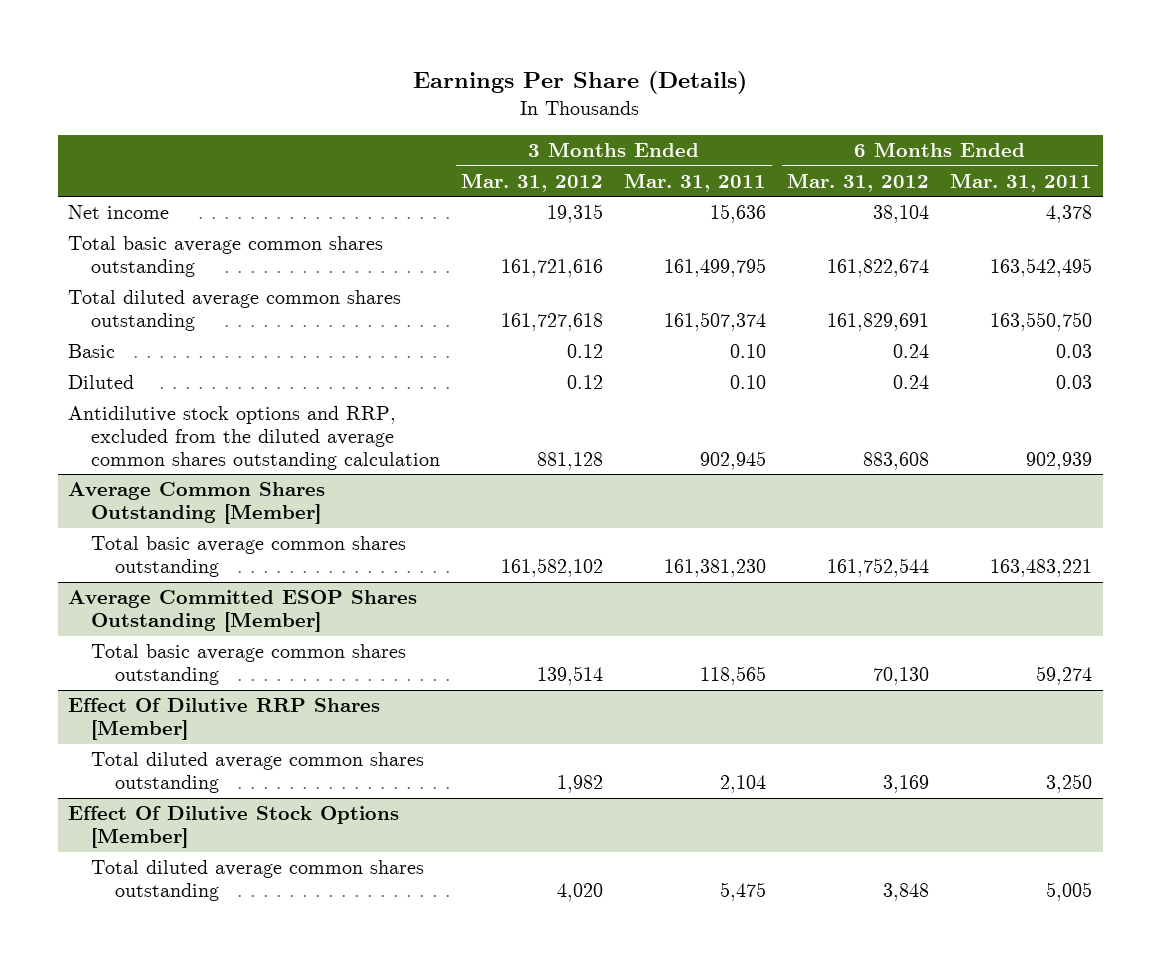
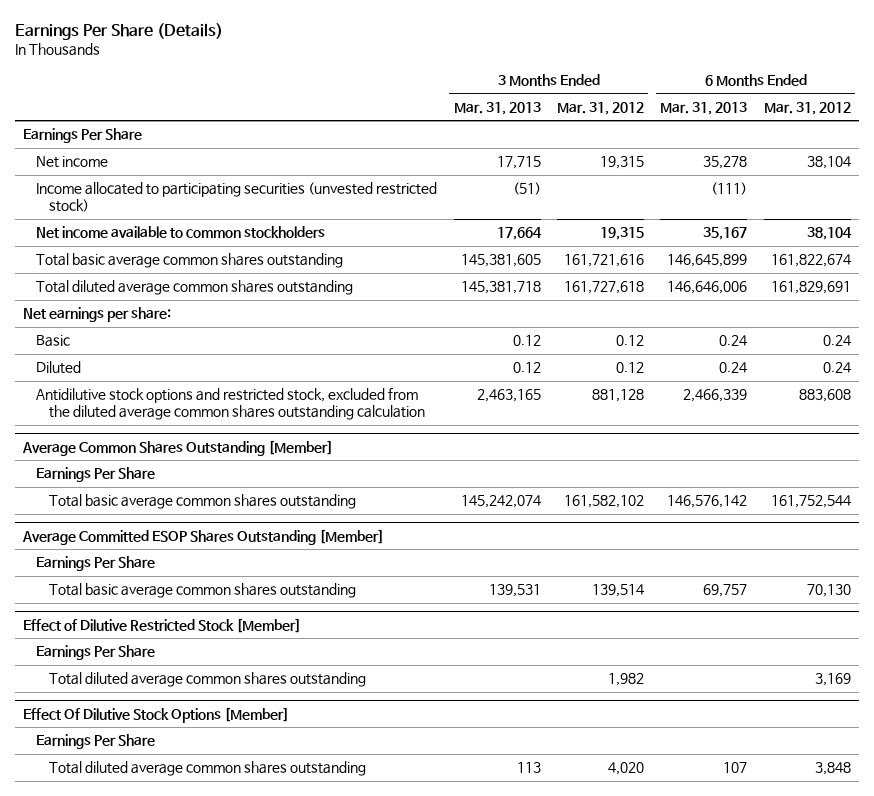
- | 3 Months Ended Mar. 31, 2012 | 3 Months Ended Mar. 31, 2011 | 6 Months Ended Mar. 31, 2012 | 6 Months Ended Mar. 31, 2011
+ | 3 Months Ended Mar. 31, 2013 | 3 Months Ended Mar. 31, 2012 | 6 Months Ended Mar. 31, 2013 | 6 Months Ended Mar. 31, 2012
+ Earnings Per Share
+ Income allocated to participating securities (unvested restricted stock) | (51) | | (111) |
+ Net income available to common stockholders | 17,664 | 19,315 | 35,167 | 38,104
+ Net earnings per share:
- Antidilutive stock options and RRP, excluded from the diluted average common shares outstanding calculation | 881,128 | 902,945 | 883,608 | 902,939
+ Antidilutive stock options and restricted stock, excluded from the diluted average common shares outstanding calculation | 2,463,165 | 881,128 | 2,466,339 | 883,608
@ Average Common Shares Outstanding [Member]
+ Earnings Per Share
@ Average Committed ESOP Shares Outstanding [Member]
+ Earnings Per Share
- Effect Of Dilutive RRP Shares [Member]
+ Effect of Dilutive Restricted Stock [Member]
+ Earnings Per Share
@ Effect Of Dilutive Stock Options [Member]
+ Earnings Per Share

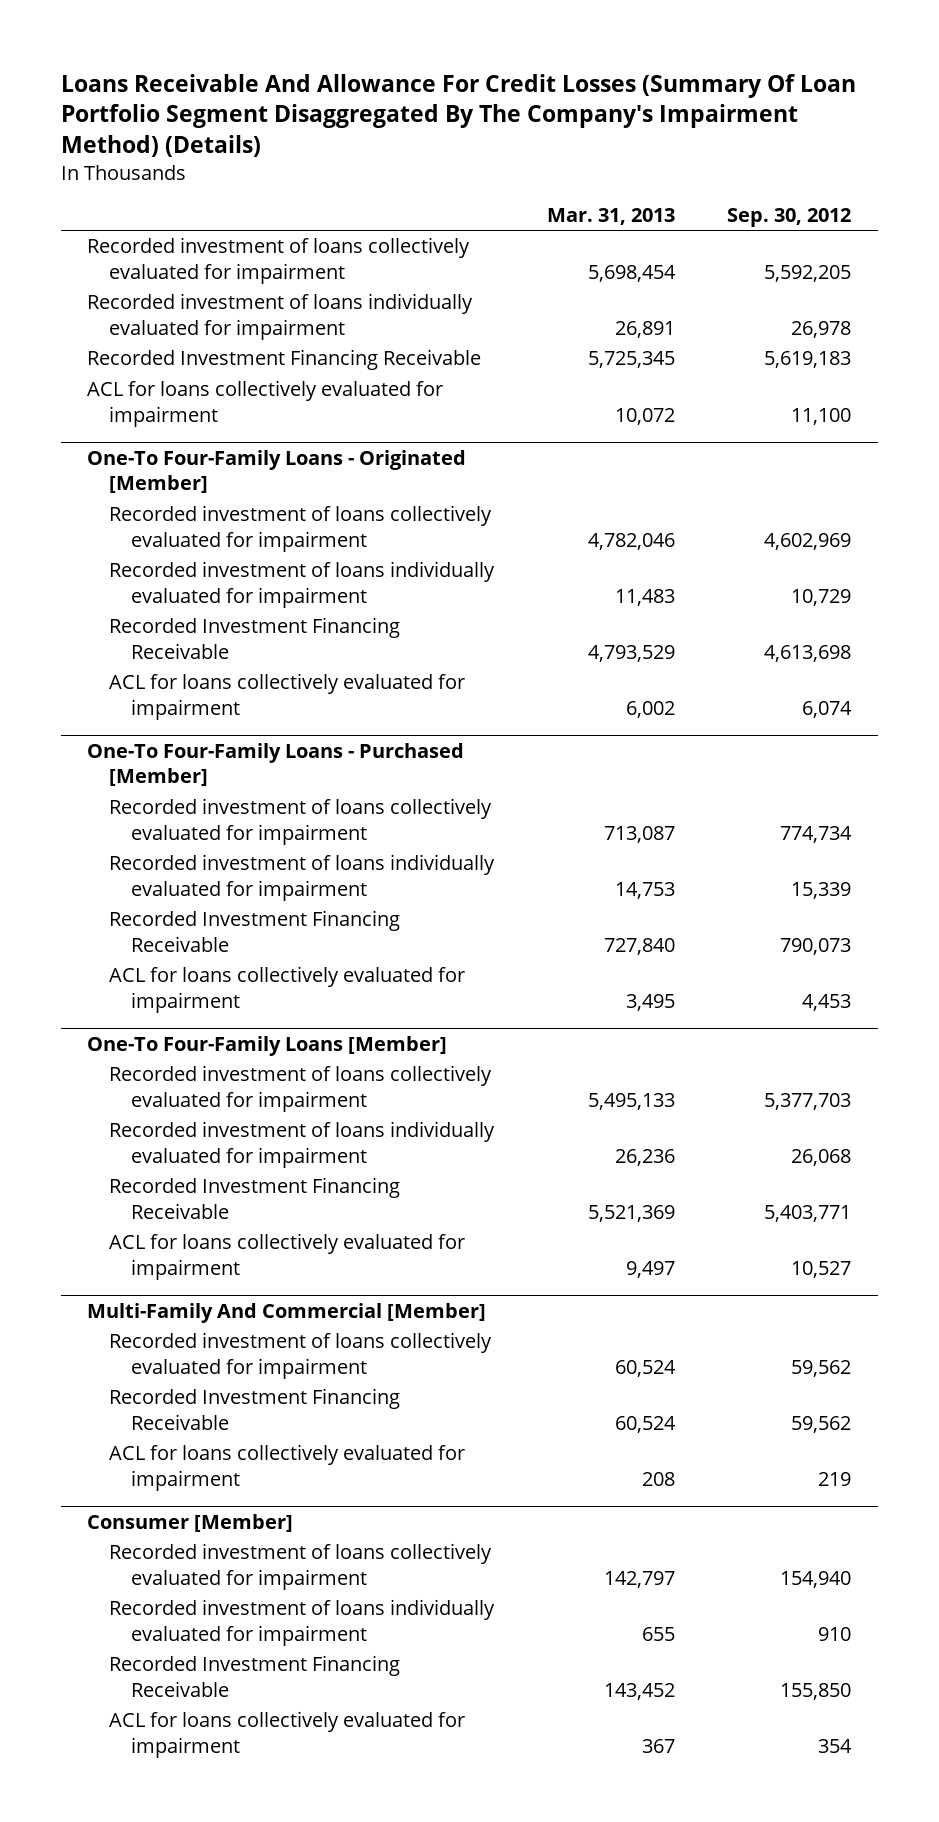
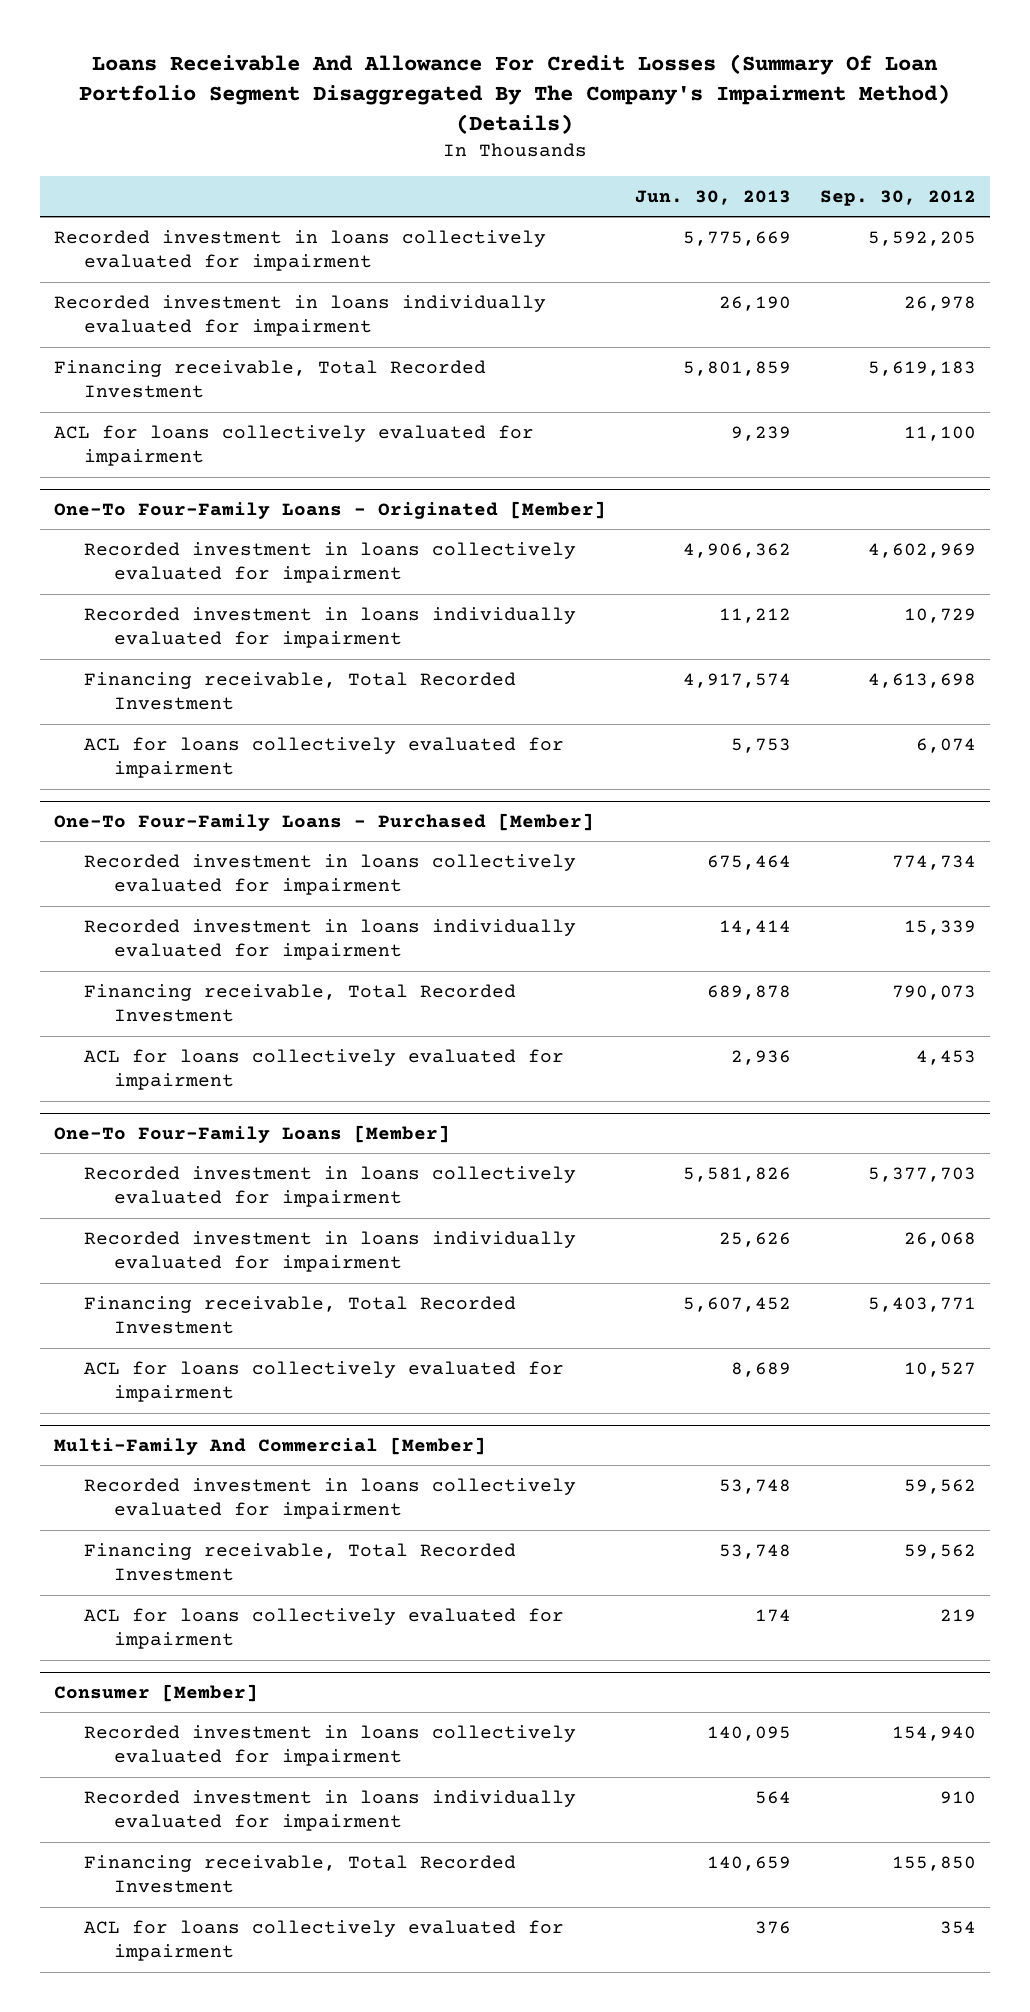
- | Mar. 31, 2013 | Sep. 30, 2012
+ | Jun. 30, 2013 | Sep. 30, 2012
- Recorded investment of loans collectively evaluated for impairment | 5,698,454 | 5,592,205
- Recorded investment of loans individually evaluated for impairment | 26,891 | 26,978
- Recorded Investment Financing Receivable | 5,725,345 | 5,619,183
+ Recorded investment in loans collectively evaluated for impairment | 5,775,669 | 5,592,205
+ Recorded investment in loans individually evaluated for impairment | 26,190 | 26,978
+ Financing receivable, Total Recorded Investment | 5,801,859 | 5,619,183
@ One-To Four-Family Loans - Originated [Member]
- Recorded investment of loans collectively evaluated for impairment | 4,782,046 | 4,602,969
- Recorded investment of loans individually evaluated for impairment | 11,483 | 10,729
- Recorded Investment Financing Receivable | 4,793,529 | 4,613,698
+ Recorded investment in loans collectively evaluated for impairment | 4,906,362 | 4,602,969
+ Recorded investment in loans individually evaluated for impairment | 11,212 | 10,729
+ Financing receivable, Total Recorded Investment | 4,917,574 | 4,613,698
@ One-To Four-Family Loans - Purchased [Member]
- Recorded investment of loans collectively evaluated for impairment | 713,087 | 774,734
- Recorded investment of loans individually evaluated for impairment | 14,753 | 15,339
- Recorded Investment Financing Receivable | 727,840 | 790,073
+ Recorded investment in loans collectively evaluated for impairment | 675,464 | 774,734
+ Recorded investment in loans individually evaluated for impairment | 14,414 | 15,339
+ Financing receivable, Total Recorded Investment | 689,878 | 790,073
@ One-To Four-Family Loans [Member]
- Recorded investment of loans collectively evaluated for impairment | 5,495,133 | 5,377,703
- Recorded investment of loans individually evaluated for impairment | 26,236 | 26,068
- Recorded Investment Financing Receivable | 5,521,369 | 5,403,771
+ Recorded investment in loans collectively evaluated for impairment | 5,581,826 | 5,377,703
+ Recorded investment in loans individually evaluated for impairment | 25,626 | 26,068
+ Financing receivable, Total Recorded Investment | 5,607,452 | 5,403,771
@ Multi-Family And Commercial [Member]
- Recorded investment of loans collectively evaluated for impairment | 60,524 | 59,562
- Recorded Investment Financing Receivable | 60,524 | 59,562
+ Recorded investment in loans collectively evaluated for impairment | 53,748 | 59,562
+ Financing receivable, Total Recorded Investment | 53,748 | 59,562
@ Consumer [Member]
- Recorded investment of loans collectively evaluated for impairment | 142,797 | 154,940
- Recorded investment of loans individually evaluated for impairment | 655 | 910
- Recorded Investment Financing Receivable | 143,452 | 155,850
+ Recorded investment in loans collectively evaluated for impairment | 140,095 | 154,940
+ Recorded investment in loans individually evaluated for impairment | 564 | 910
+ Financing receivable, Total Recorded Investment | 140,659 | 155,850

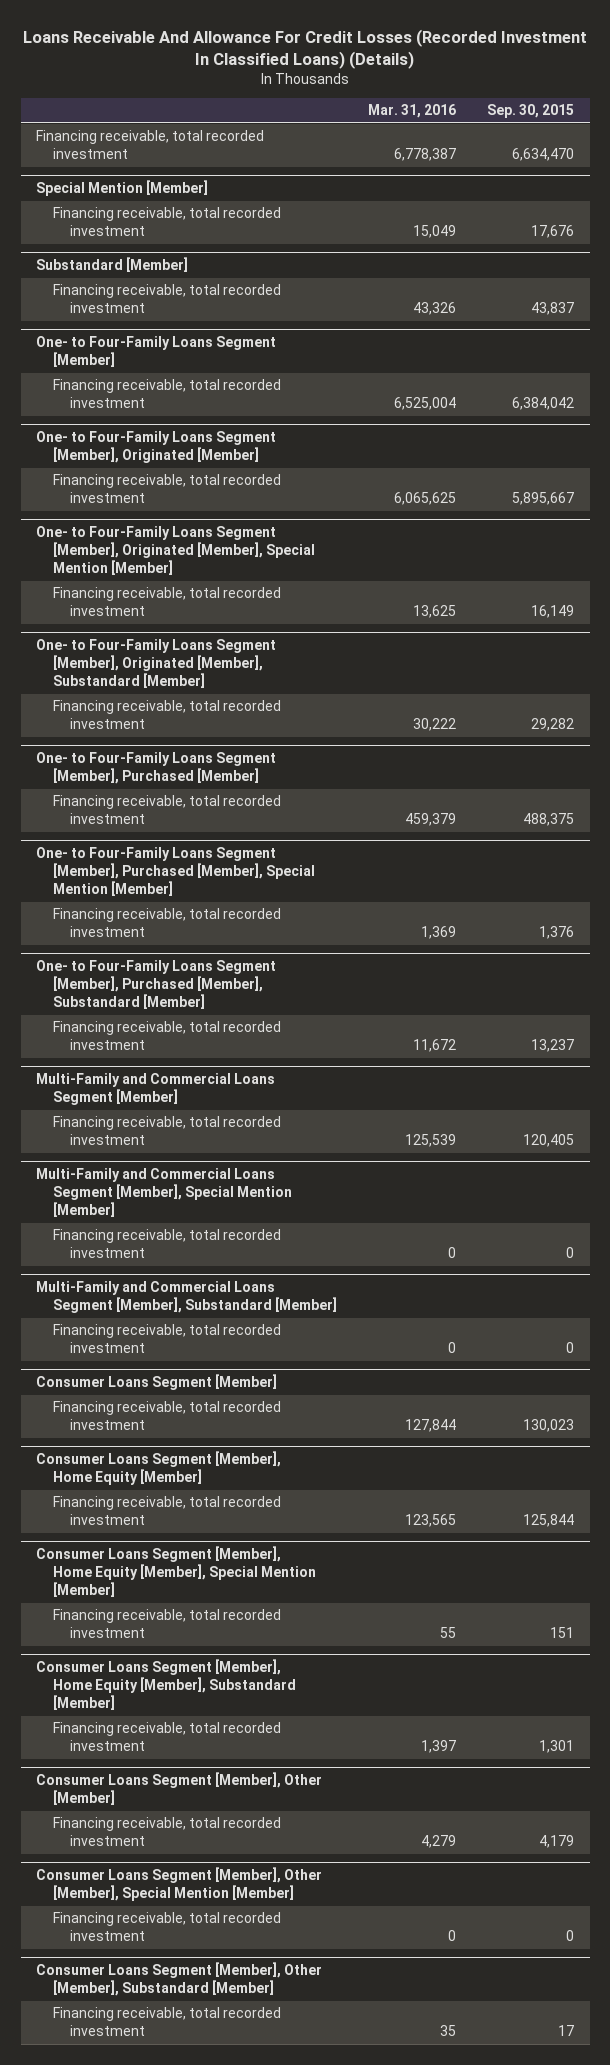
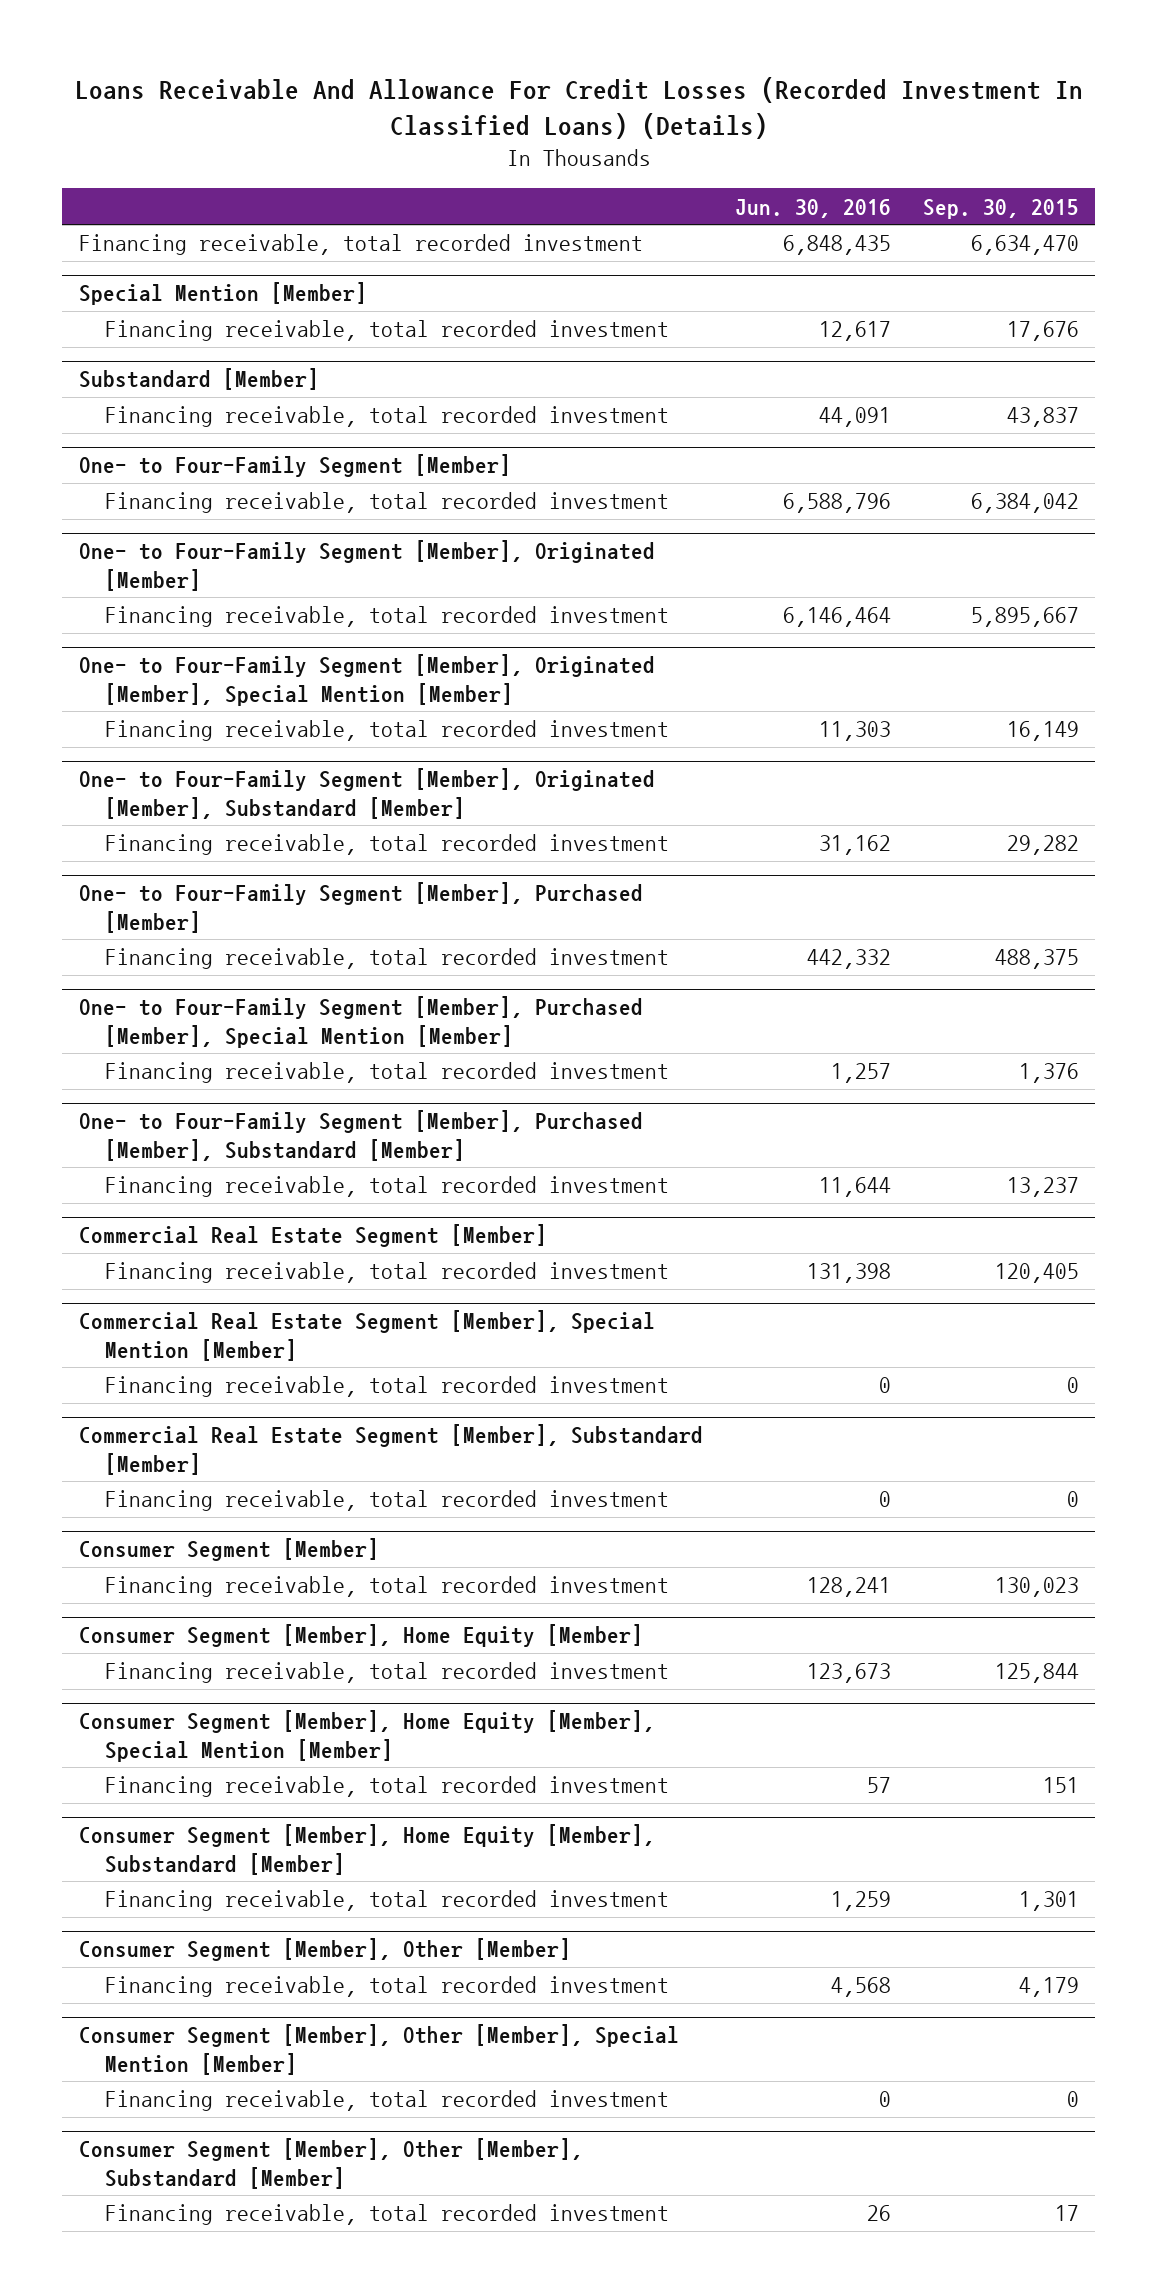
- | Mar. 31, 2016 | Sep. 30, 2015
+ | Jun. 30, 2016 | Sep. 30, 2015
- One- to Four-Family Loans Segment [Member]
+ One- to Four-Family Segment [Member]
- One- to Four-Family Loans Segment [Member], Originated [Member]
+ One- to Four-Family Segment [Member], Originated [Member]
- One- to Four-Family Loans Segment [Member], Originated [Member], Special Mention [Member]
+ One- to Four-Family Segment [Member], Originated [Member], Special Mention [Member]
- One- to Four-Family Loans Segment [Member], Originated [Member], Substandard [Member]
+ One- to Four-Family Segment [Member], Originated [Member], Substandard [Member]
- One- to Four-Family Loans Segment [Member], Purchased [Member]
+ One- to Four-Family Segment [Member], Purchased [Member]
- One- to Four-Family Loans Segment [Member], Purchased [Member], Special Mention [Member]
+ One- to Four-Family Segment [Member], Purchased [Member], Special Mention [Member]
- One- to Four-Family Loans Segment [Member], Purchased [Member], Substandard [Member]
+ One- to Four-Family Segment [Member], Purchased [Member], Substandard [Member]
- Multi-Family and Commercial Loans Segment [Member]
+ Commercial Real Estate Segment [Member]
- Multi-Family and Commercial Loans Segment [Member], Special Mention [Member]
+ Commercial Real Estate Segment [Member], Special Mention [Member]
- Multi-Family and Commercial Loans Segment [Member], Substandard [Member]
+ Commercial Real Estate Segment [Member], Substandard [Member]
- Consumer Loans Segment [Member]
+ Consumer Segment [Member]
- Consumer Loans Segment [Member], Home Equity [Member]
+ Consumer Segment [Member], Home Equity [Member]
- Consumer Loans Segment [Member], Home Equity [Member], Special Mention [Member]
+ Consumer Segment [Member], Home Equity [Member], Special Mention [Member]
- Consumer Loans Segment [Member], Home Equity [Member], Substandard [Member]
+ Consumer Segment [Member], Home Equity [Member], Substandard [Member]
- Consumer Loans Segment [Member], Other [Member]
+ Consumer Segment [Member], Other [Member]
- Consumer Loans Segment [Member], Other [Member], Special Mention [Member]
+ Consumer Segment [Member], Other [Member], Special Mention [Member]
- Consumer Loans Segment [Member], Other [Member], Substandard [Member]
+ Consumer Segment [Member], Other [Member], Substandard [Member]

